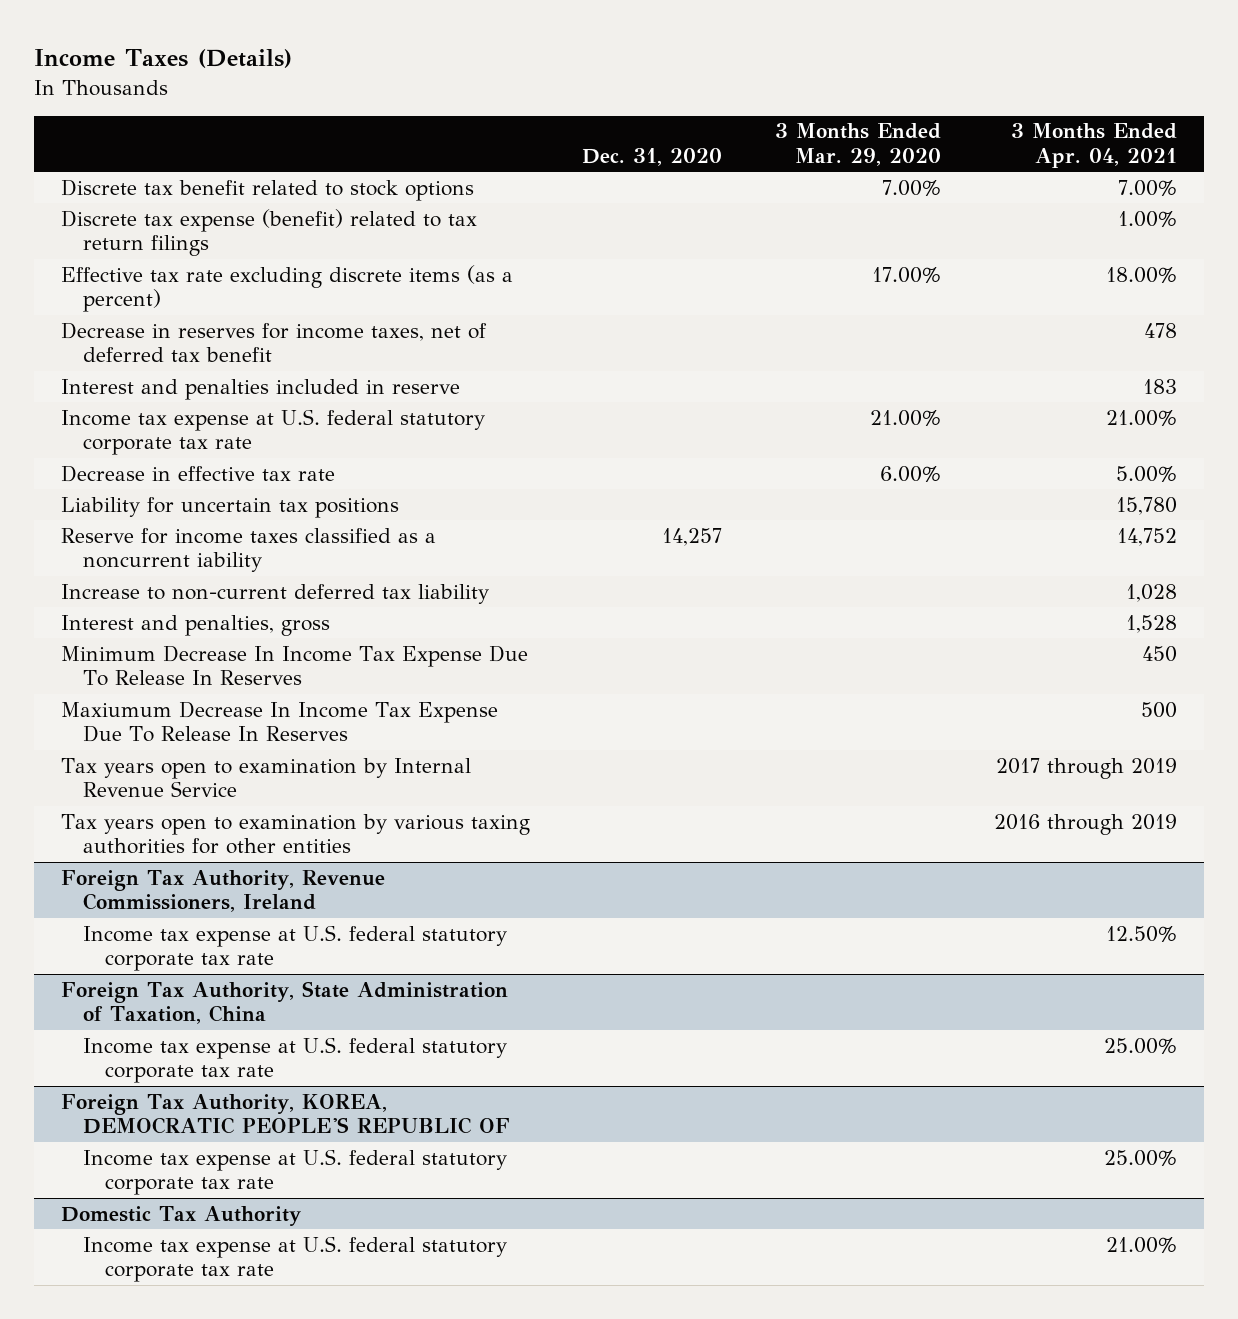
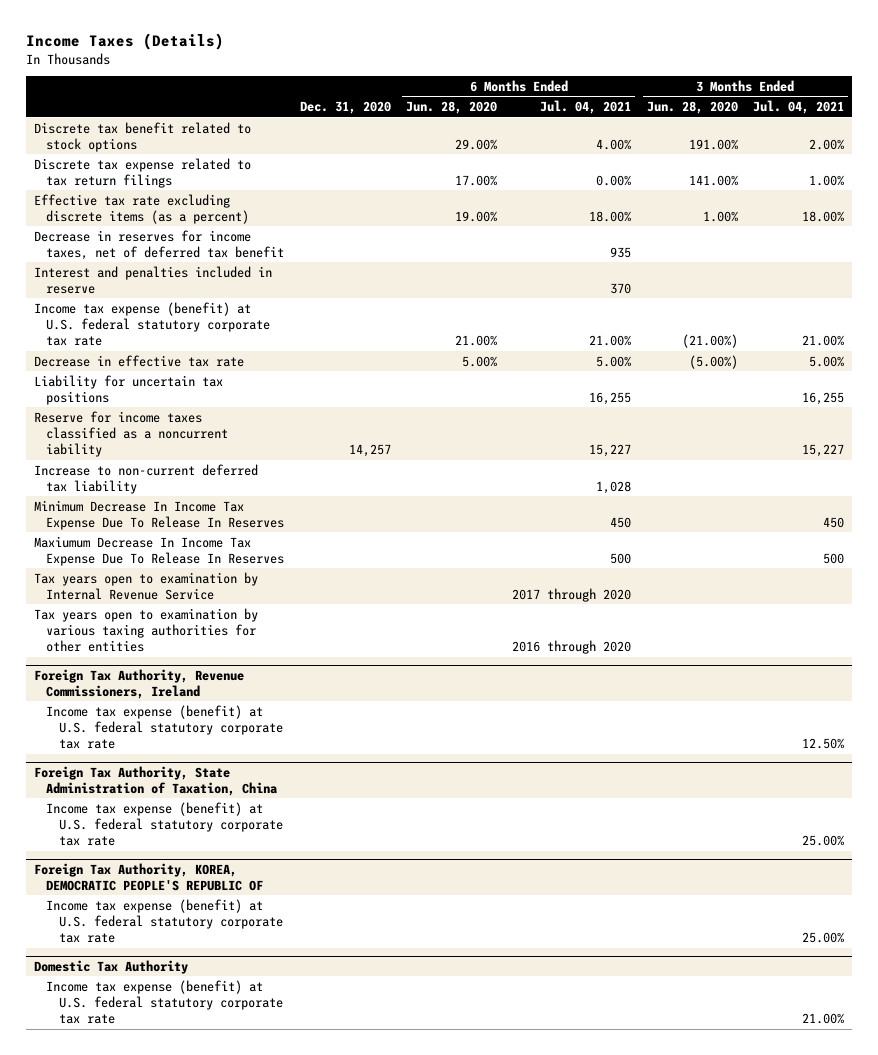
- | Dec. 31, 2020 | 3 Months Ended Mar. 29, 2020 | 3 Months Ended Apr. 04, 2021
+ | Dec. 31, 2020 | 6 Months Ended Jun. 28, 2020 | 6 Months Ended Jul. 04, 2021 | 3 Months Ended Jun. 28, 2020 | 3 Months Ended Jul. 04, 2021
- Discrete tax expense (benefit) related to tax return filings | | | 1.00%
+ Discrete tax expense related to tax return filings | | 17.00% | 0.00% | 141.00% | 1.00%
- Income tax expense at U.S. federal statutory corporate tax rate | | 21.00% | 21.00%
+ Income tax expense (benefit) at U.S. federal statutory corporate tax rate | | 21.00% | 21.00% | (21.00%) | 21.00%
- Interest and penalties, gross | | | 1,528
@ Foreign Tax Authority, Revenue Commissioners, Ireland
- Income tax expense at U.S. federal statutory corporate tax rate | | | 12.50%
+ Income tax expense (benefit) at U.S. federal statutory corporate tax rate | | | | | 12.50%
@ Foreign Tax Authority, State Administration of Taxation, China
- Income tax expense at U.S. federal statutory corporate tax rate | | | 25.00%
+ Income tax expense (benefit) at U.S. federal statutory corporate tax rate | | | | | 25.00%
@ Foreign Tax Authority, KOREA, DEMOCRATIC PEOPLE'S REPUBLIC OF
- Income tax expense at U.S. federal statutory corporate tax rate | | | 25.00%
+ Income tax expense (benefit) at U.S. federal statutory corporate tax rate | | | | | 25.00%
@ Domestic Tax Authority
- Income tax expense at U.S. federal statutory corporate tax rate | | | 21.00%
+ Income tax expense (benefit) at U.S. federal statutory corporate tax rate | | | | | 21.00%

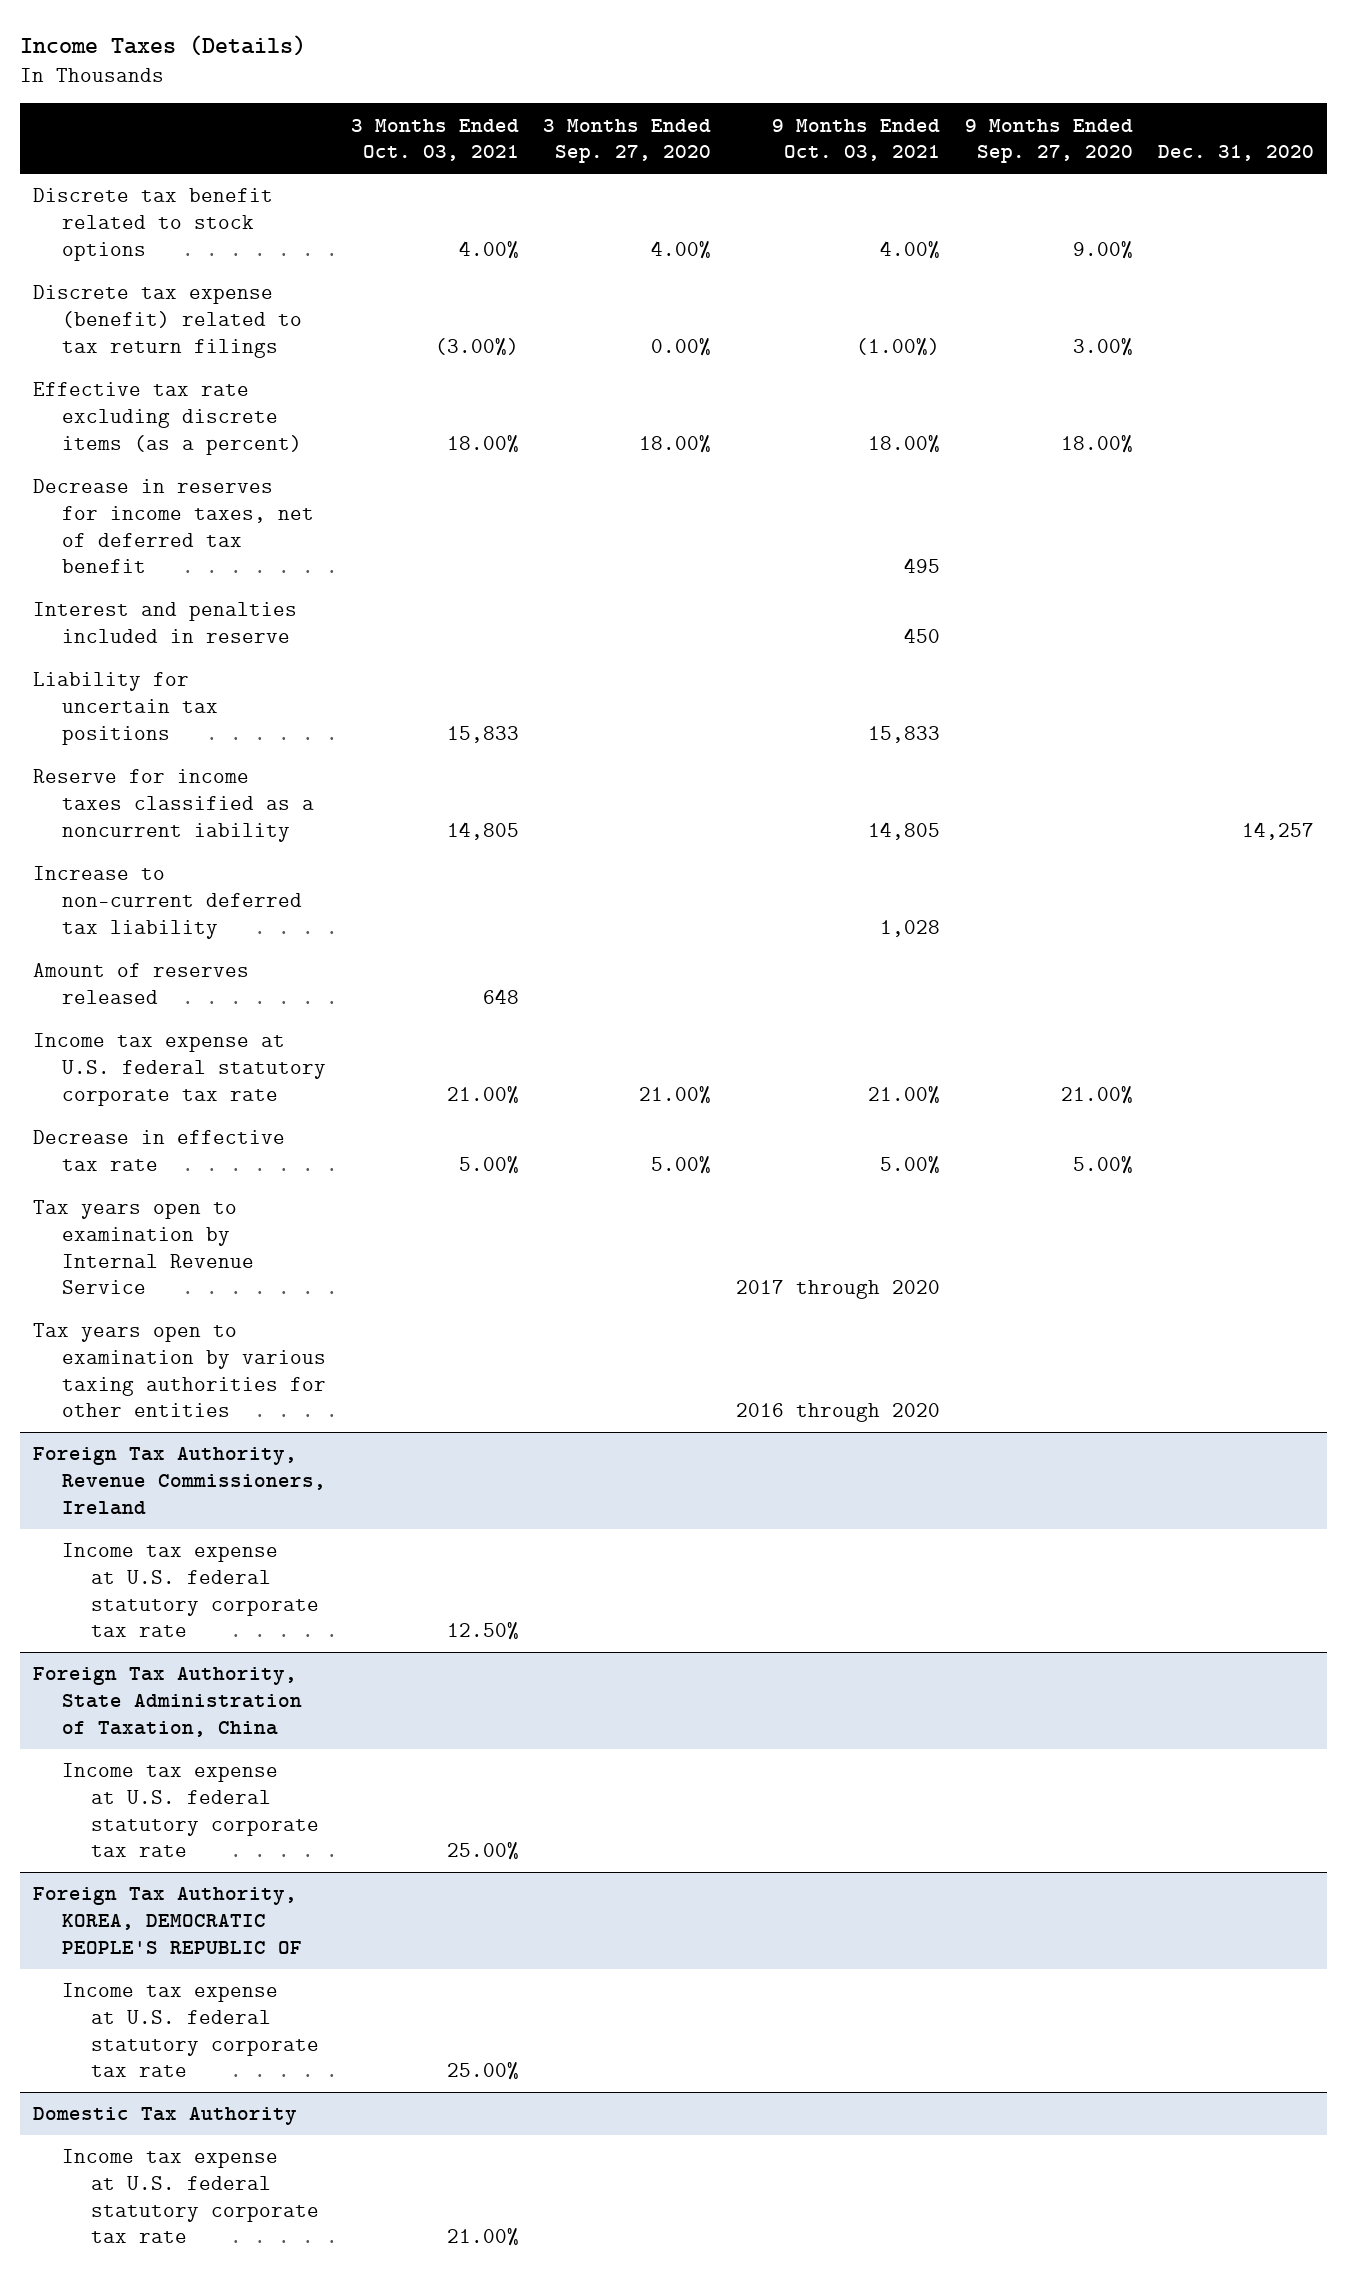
- | Dec. 31, 2020 | 6 Months Ended Jun. 28, 2020 | 6 Months Ended Jul. 04, 2021 | 3 Months Ended Jun. 28, 2020 | 3 Months Ended Jul. 04, 2021
+ | 3 Months Ended Oct. 03, 2021 | 3 Months Ended Sep. 27, 2020 | 9 Months Ended Oct. 03, 2021 | 9 Months Ended Sep. 27, 2020 | Dec. 31, 2020
- Discrete tax expense related to tax return filings | | 17.00% | 0.00% | 141.00% | 1.00%
+ Discrete tax expense (benefit) related to tax return filings | (3.00%) | 0.00% | (1.00%) | 3.00% |
- Income tax expense (benefit) at U.S. federal statutory corporate tax rate | | 21.00% | 21.00% | (21.00%) | 21.00%
- Minimum Decrease In Income Tax Expense Due To Release In Reserves | | | 450 | | 450
- Maxiumum Decrease In Income Tax Expense Due To Release In Reserves | | | 500 | | 500
+ Amount of reserves released | 648 | | | |
+ Income tax expense at U.S. federal statutory corporate tax rate | 21.00% | 21.00% | 21.00% | 21.00% |
moved down: Decrease in effective tax rate | 5.00% | 5.00% | 5.00% | 5.00% |
@ Foreign Tax Authority, Revenue Commissioners, Ireland
- Income tax expense (benefit) at U.S. federal statutory corporate tax rate | | | | | 12.50%
+ Income tax expense at U.S. federal statutory corporate tax rate | 12.50% | | | |
@ Foreign Tax Authority, State Administration of Taxation, China
- Income tax expense (benefit) at U.S. federal statutory corporate tax rate | | | | | 25.00%
+ Income tax expense at U.S. federal statutory corporate tax rate | 25.00% | | | |
@ Foreign Tax Authority, KOREA, DEMOCRATIC PEOPLE'S REPUBLIC OF
- Income tax expense (benefit) at U.S. federal statutory corporate tax rate | | | | | 25.00%
+ Income tax expense at U.S. federal statutory corporate tax rate | 25.00% | | | |
@ Domestic Tax Authority
- Income tax expense (benefit) at U.S. federal statutory corporate tax rate | | | | | 21.00%
+ Income tax expense at U.S. federal statutory corporate tax rate | 21.00% | | | |

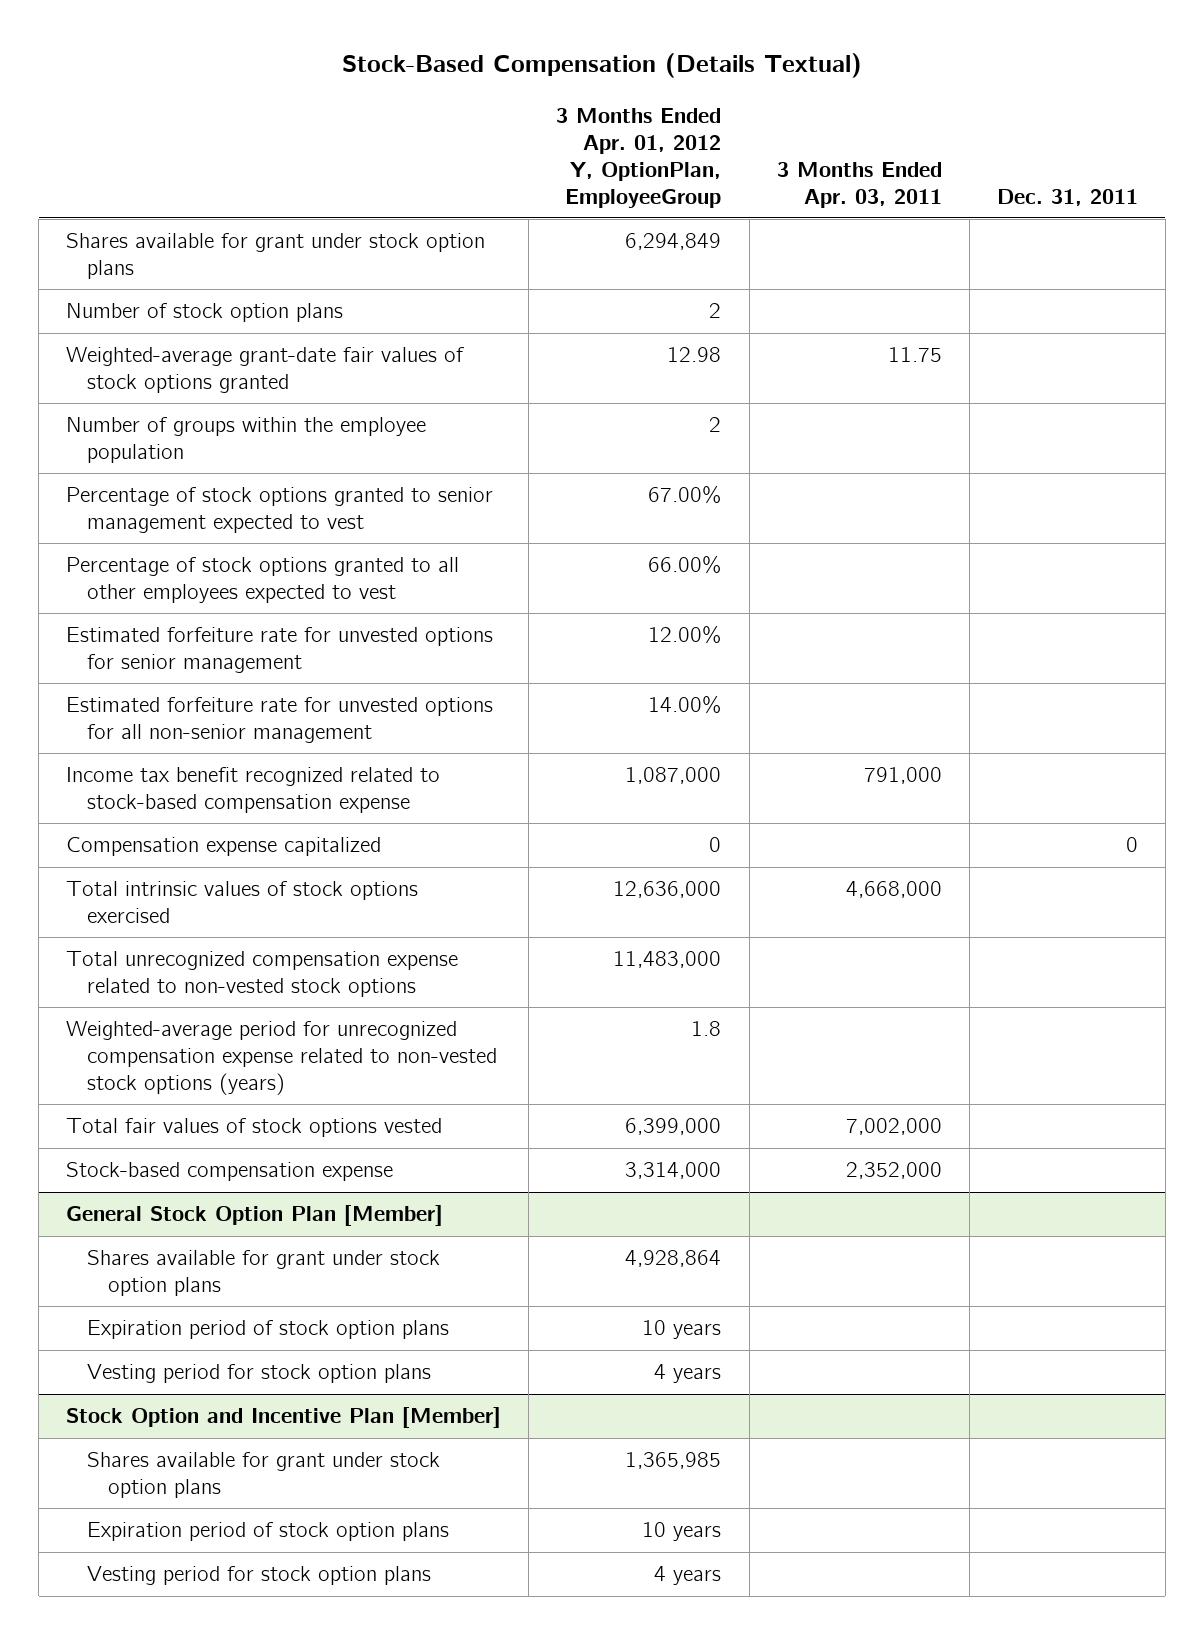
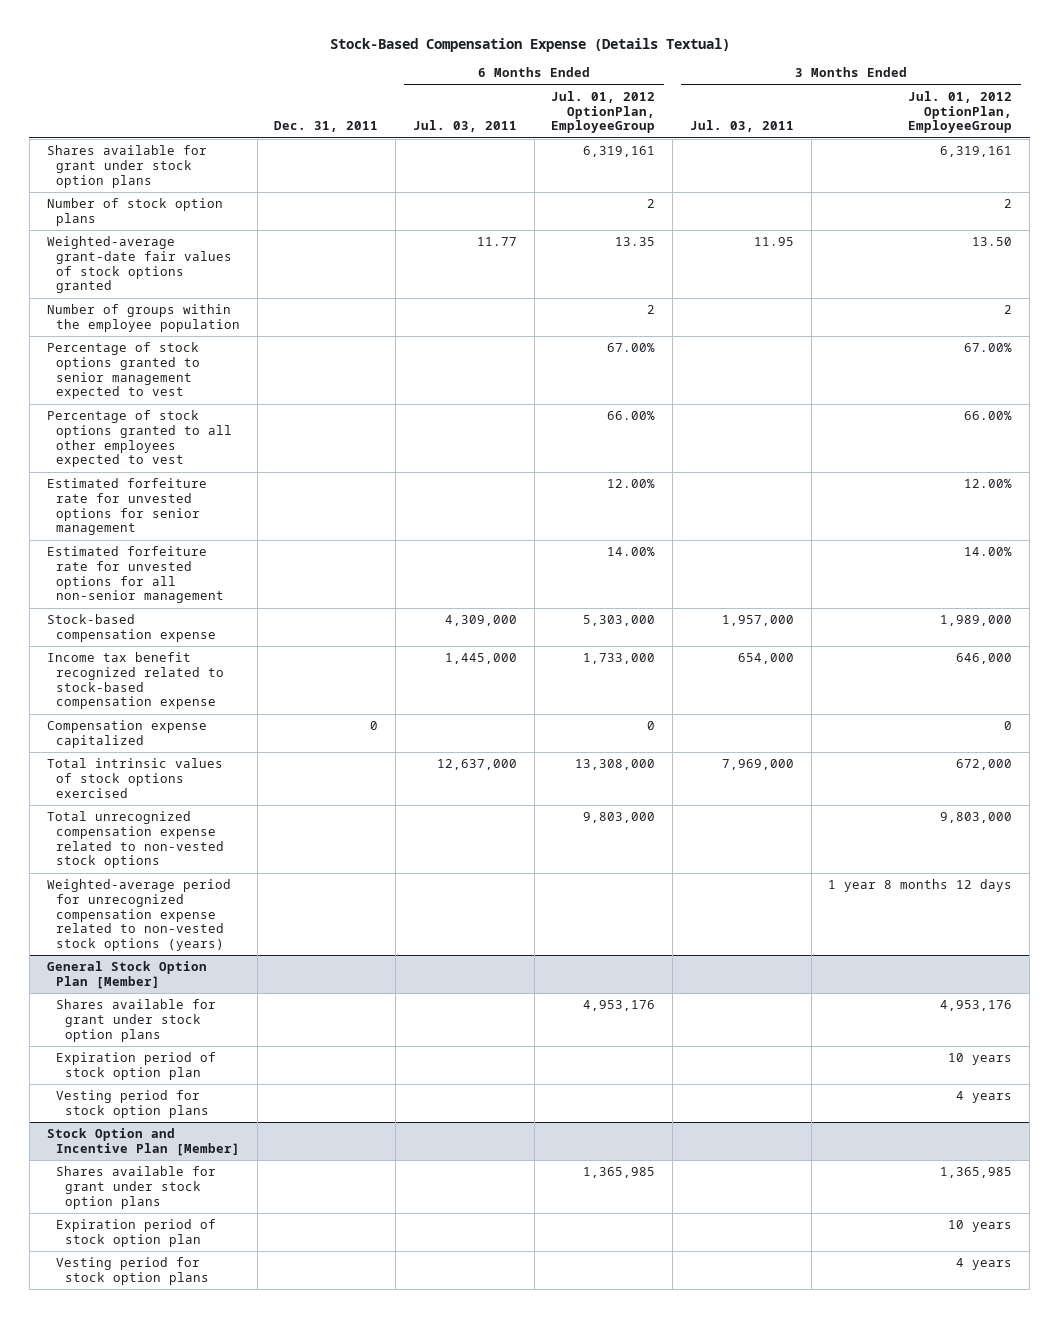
- Stock-Based Compensation (Details Textual)
+ Stock-Based Compensation Expense (Details Textual)
- | 3 Months Ended Apr. 01, 2012 Y, OptionPlan, EmployeeGroup | 3 Months Ended Apr. 03, 2011 | Dec. 31, 2011
+ | Dec. 31, 2011 | 6 Months Ended Jul. 03, 2011 | 6 Months Ended Jul. 01, 2012 OptionPlan, EmployeeGroup | 3 Months Ended Jul. 03, 2011 | 3 Months Ended Jul. 01, 2012 OptionPlan, EmployeeGroup
moved up: Stock-based compensation expense | | 4,309,000 | 5,303,000 | 1,957,000 | 1,989,000
- Total fair values of stock options vested | 6,399,000 | 7,002,000 |
@ General Stock Option Plan [Member]
- Expiration period of stock option plans | 10 years | |
+ Expiration period of stock option plan | | | | | 10 years
@ Stock Option and Incentive Plan [Member]
- Expiration period of stock option plans | 10 years | |
+ Expiration period of stock option plan | | | | | 10 years

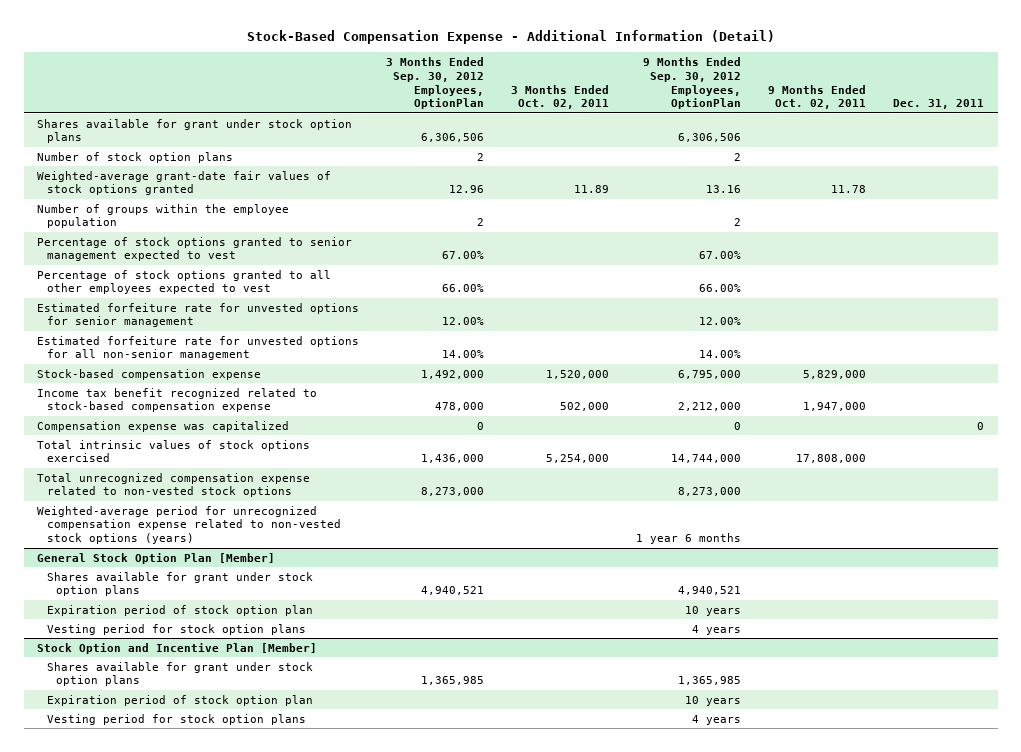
- Stock-Based Compensation Expense (Details Textual)
+ Stock-Based Compensation Expense - Additional Information (Detail)
- | Dec. 31, 2011 | 6 Months Ended Jul. 03, 2011 | 6 Months Ended Jul. 01, 2012 OptionPlan, EmployeeGroup | 3 Months Ended Jul. 03, 2011 | 3 Months Ended Jul. 01, 2012 OptionPlan, EmployeeGroup
+ | 3 Months Ended Sep. 30, 2012 Employees, OptionPlan | 3 Months Ended Oct. 02, 2011 | 9 Months Ended Sep. 30, 2012 Employees, OptionPlan | 9 Months Ended Oct. 02, 2011 | Dec. 31, 2011
- Compensation expense capitalized | 0 | | 0 | | 0
+ Compensation expense was capitalized | 0 | | 0 | | 0

